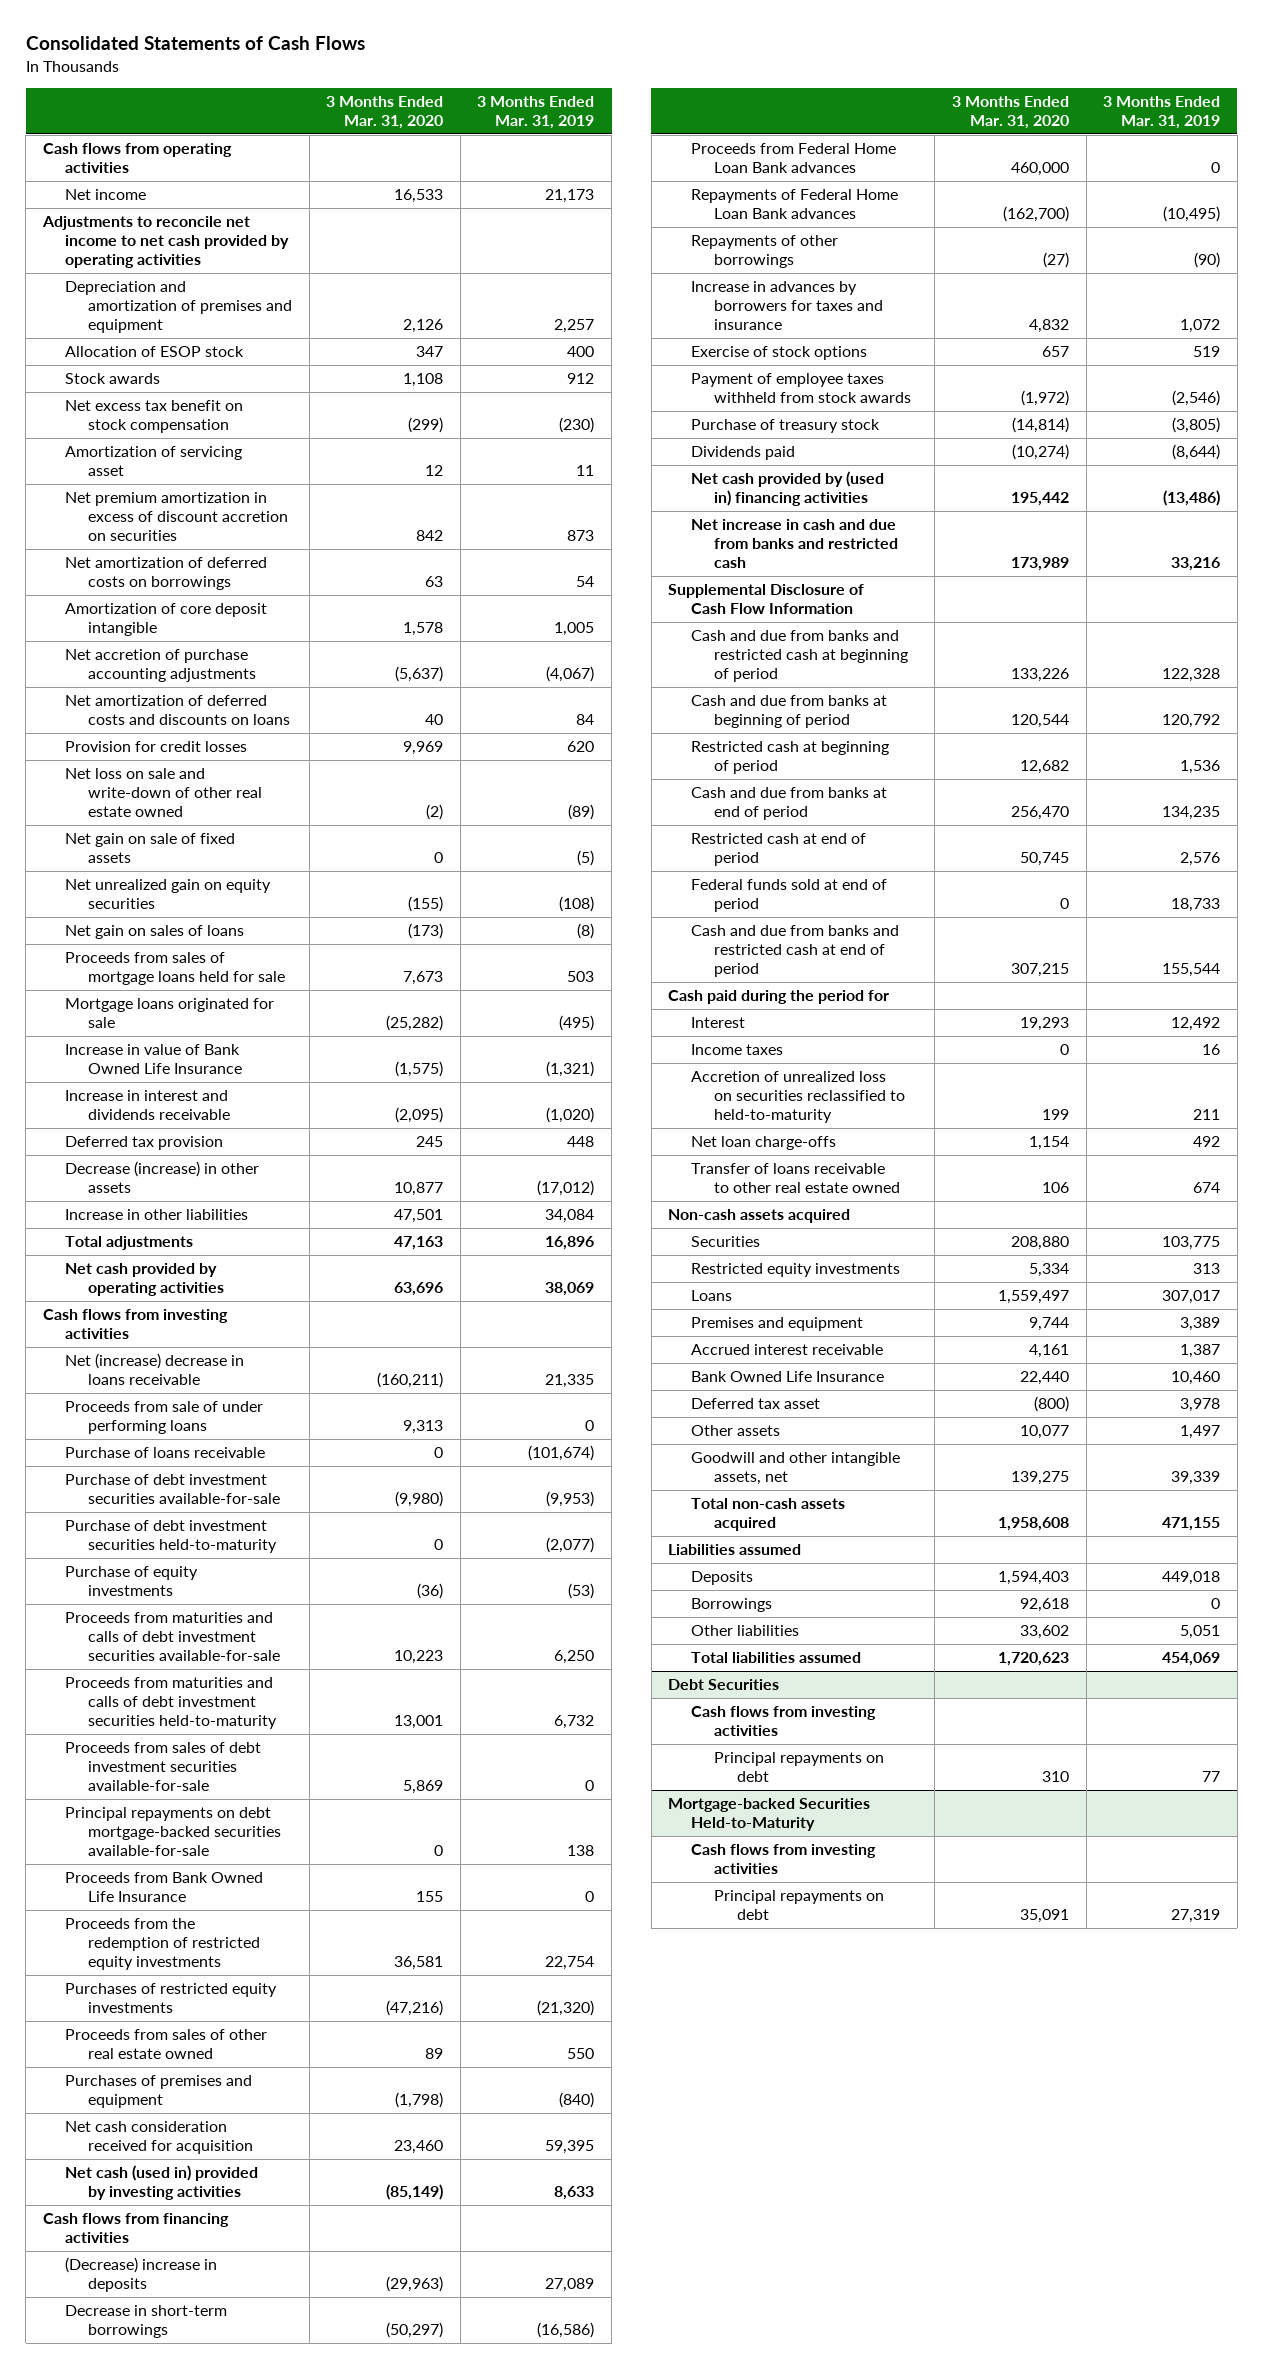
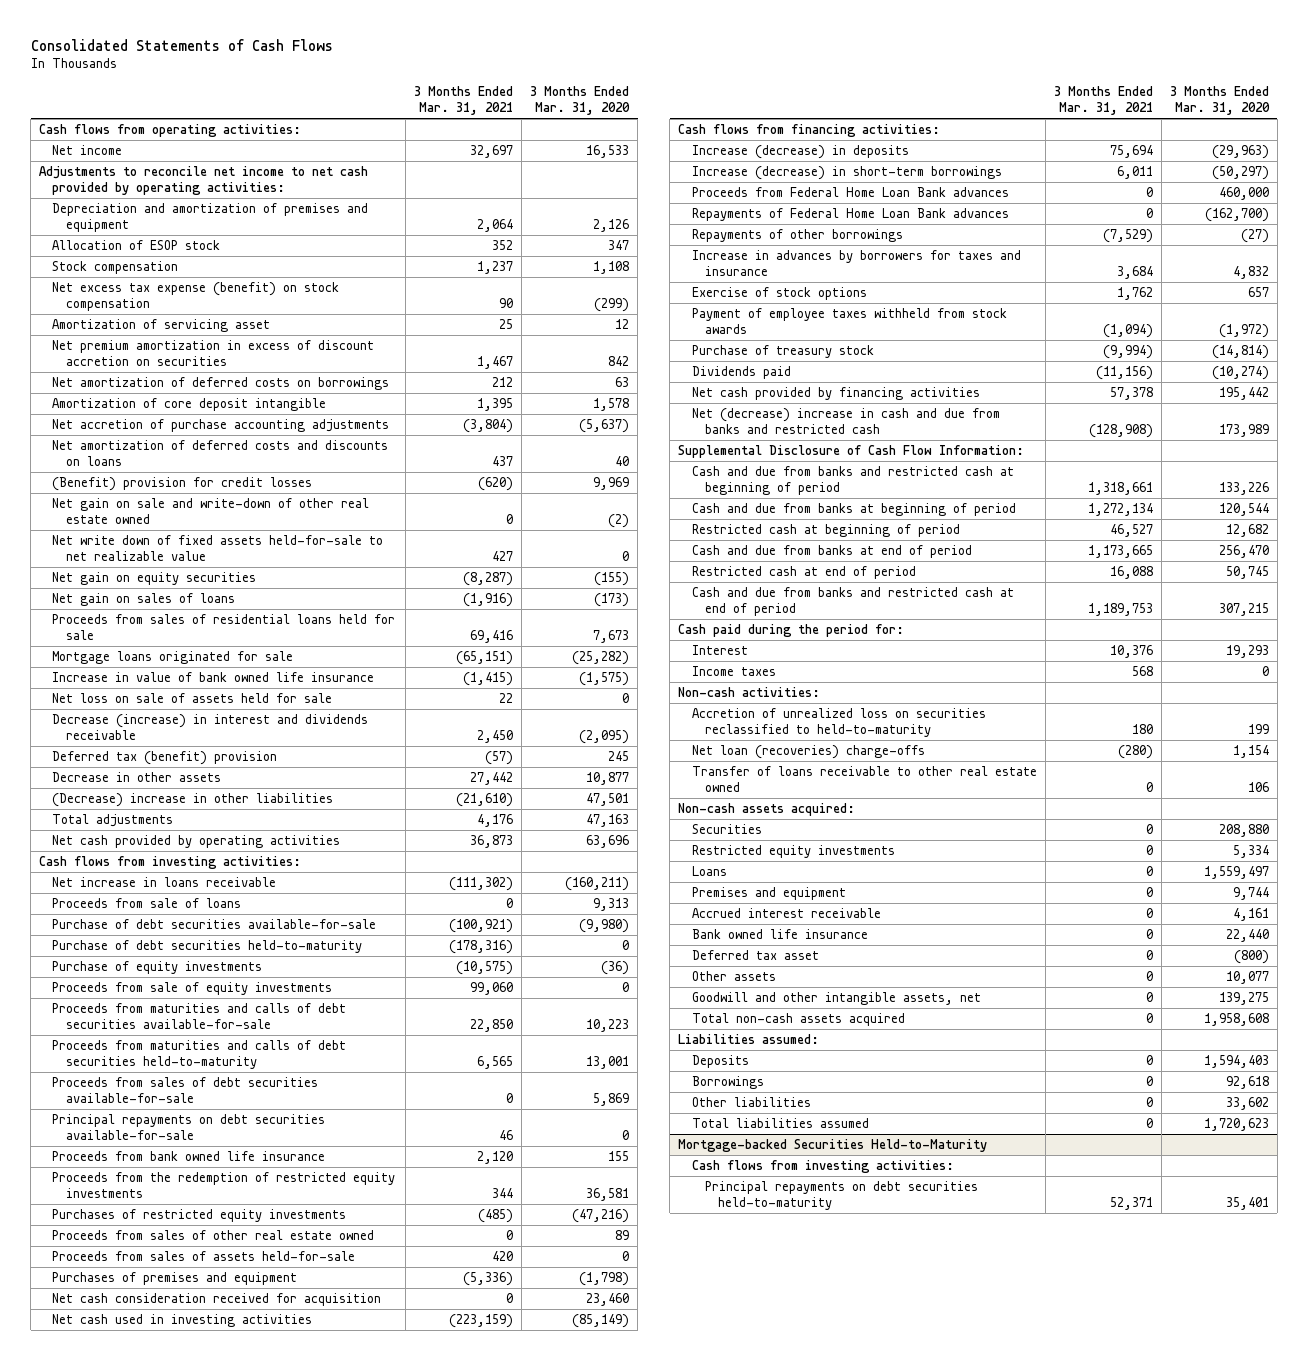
- | 3 Months Ended Mar. 31, 2020 | 3 Months Ended Mar. 31, 2019
+ | 3 Months Ended Mar. 31, 2021 | 3 Months Ended Mar. 31, 2020
- Cash flows from operating activities
+ Cash flows from operating activities:
- Adjustments to reconcile net income to net cash provided by operating activities
+ Adjustments to reconcile net income to net cash provided by operating activities:
- Stock awards | 1,108 | 912
- Net excess tax benefit on stock compensation | (299) | (230)
+ Stock compensation | 1,237 | 1,108
+ Net excess tax expense (benefit) on stock compensation | 90 | (299)
- Provision for credit losses | 9,969 | 620
- Net loss on sale and write-down of other real estate owned | (2) | (89)
- Net gain on sale of fixed assets | 0 | (5)
- Net unrealized gain on equity securities | (155) | (108)
+ (Benefit) provision for credit losses | (620) | 9,969
+ Net gain on sale and write-down of other real estate owned | 0 | (2)
+ Net write down of fixed assets held-for-sale to net realizable value | 427 | 0
+ Net gain on equity securities | (8,287) | (155)
- Proceeds from sales of mortgage loans held for sale | 7,673 | 503
+ Proceeds from sales of residential loans held for sale | 69,416 | 7,673
- Increase in value of Bank Owned Life Insurance | (1,575) | (1,321)
- Increase in interest and dividends receivable | (2,095) | (1,020)
- Deferred tax provision | 245 | 448
- Decrease (increase) in other assets | 10,877 | (17,012)
- Increase in other liabilities | 47,501 | 34,084
+ Increase in value of bank owned life insurance | (1,415) | (1,575)
+ Net loss on sale of assets held for sale | 22 | 0
+ Decrease (increase) in interest and dividends receivable | 2,450 | (2,095)
+ Deferred tax (benefit) provision | (57) | 245
+ Decrease in other assets | 27,442 | 10,877
+ (Decrease) increase in other liabilities | (21,610) | 47,501
- Cash flows from investing activities
- Net (increase) decrease in loans receivable | (160,211) | 21,335
- Proceeds from sale of under performing loans | 9,313 | 0
- Purchase of loans receivable | 0 | (101,674)
- Purchase of debt investment securities available-for-sale | (9,980) | (9,953)
- Purchase of debt investment securities held-to-maturity | 0 | (2,077)
+ Cash flows from investing activities:
+ Net increase in loans receivable | (111,302) | (160,211)
+ Proceeds from sale of loans | 0 | 9,313
+ Purchase of debt securities available-for-sale | (100,921) | (9,980)
+ Purchase of debt securities held-to-maturity | (178,316) | 0
- Proceeds from maturities and calls of debt investment securities available-for-sale | 10,223 | 6,250
- Proceeds from maturities and calls of debt investment securities held-to-maturity | 13,001 | 6,732
- Proceeds from sales of debt investment securities available-for-sale | 5,869 | 0
- Principal repayments on debt mortgage-backed securities available-for-sale | 0 | 138
- Proceeds from Bank Owned Life Insurance | 155 | 0
+ Proceeds from sale of equity investments | 99,060 | 0
+ Proceeds from maturities and calls of debt securities available-for-sale | 22,850 | 10,223
+ Proceeds from maturities and calls of debt securities held-to-maturity | 6,565 | 13,001
+ Proceeds from sales of debt securities available-for-sale | 0 | 5,869
+ Principal repayments on debt securities available-for-sale | 46 | 0
+ Proceeds from bank owned life insurance | 2,120 | 155
+ Proceeds from sales of assets held-for-sale | 420 | 0
- Net cash (used in) provided by investing activities | (85,149) | 8,633
- Cash flows from financing activities
- (Decrease) increase in deposits | (29,963) | 27,089
- Decrease in short-term borrowings | (50,297) | (16,586)
+ Net cash used in investing activities | (223,159) | (85,149)
+ Cash flows from financing activities:
+ Increase (decrease) in deposits | 75,694 | (29,963)
+ Increase (decrease) in short-term borrowings | 6,011 | (50,297)
- Net cash provided by (used in) financing activities | 195,442 | (13,486)
- Net increase in cash and due from banks and restricted cash | 173,989 | 33,216
- Supplemental Disclosure of Cash Flow Information
+ Net cash provided by financing activities | 57,378 | 195,442
+ Net (decrease) increase in cash and due from banks and restricted cash | (128,908) | 173,989
+ Supplemental Disclosure of Cash Flow Information:
- Federal funds sold at end of period | 0 | 18,733
- Cash paid during the period for
+ Cash paid during the period for:
+ Non-cash activities:
- Net loan charge-offs | 1,154 | 492
+ Net loan (recoveries) charge-offs | (280) | 1,154
- Non-cash assets acquired
+ Non-cash assets acquired:
- Bank Owned Life Insurance | 22,440 | 10,460
+ Bank owned life insurance | 0 | 22,440
- Liabilities assumed
+ Liabilities assumed:
- Debt Securities
- Cash flows from investing activities
- Principal repayments on debt | 310 | 77
@ Mortgage-backed Securities Held-to-Maturity
- Cash flows from investing activities
- Principal repayments on debt | 35,091 | 27,319
+ Cash flows from investing activities:
+ Principal repayments on debt securities held-to-maturity | 52,371 | 35,401

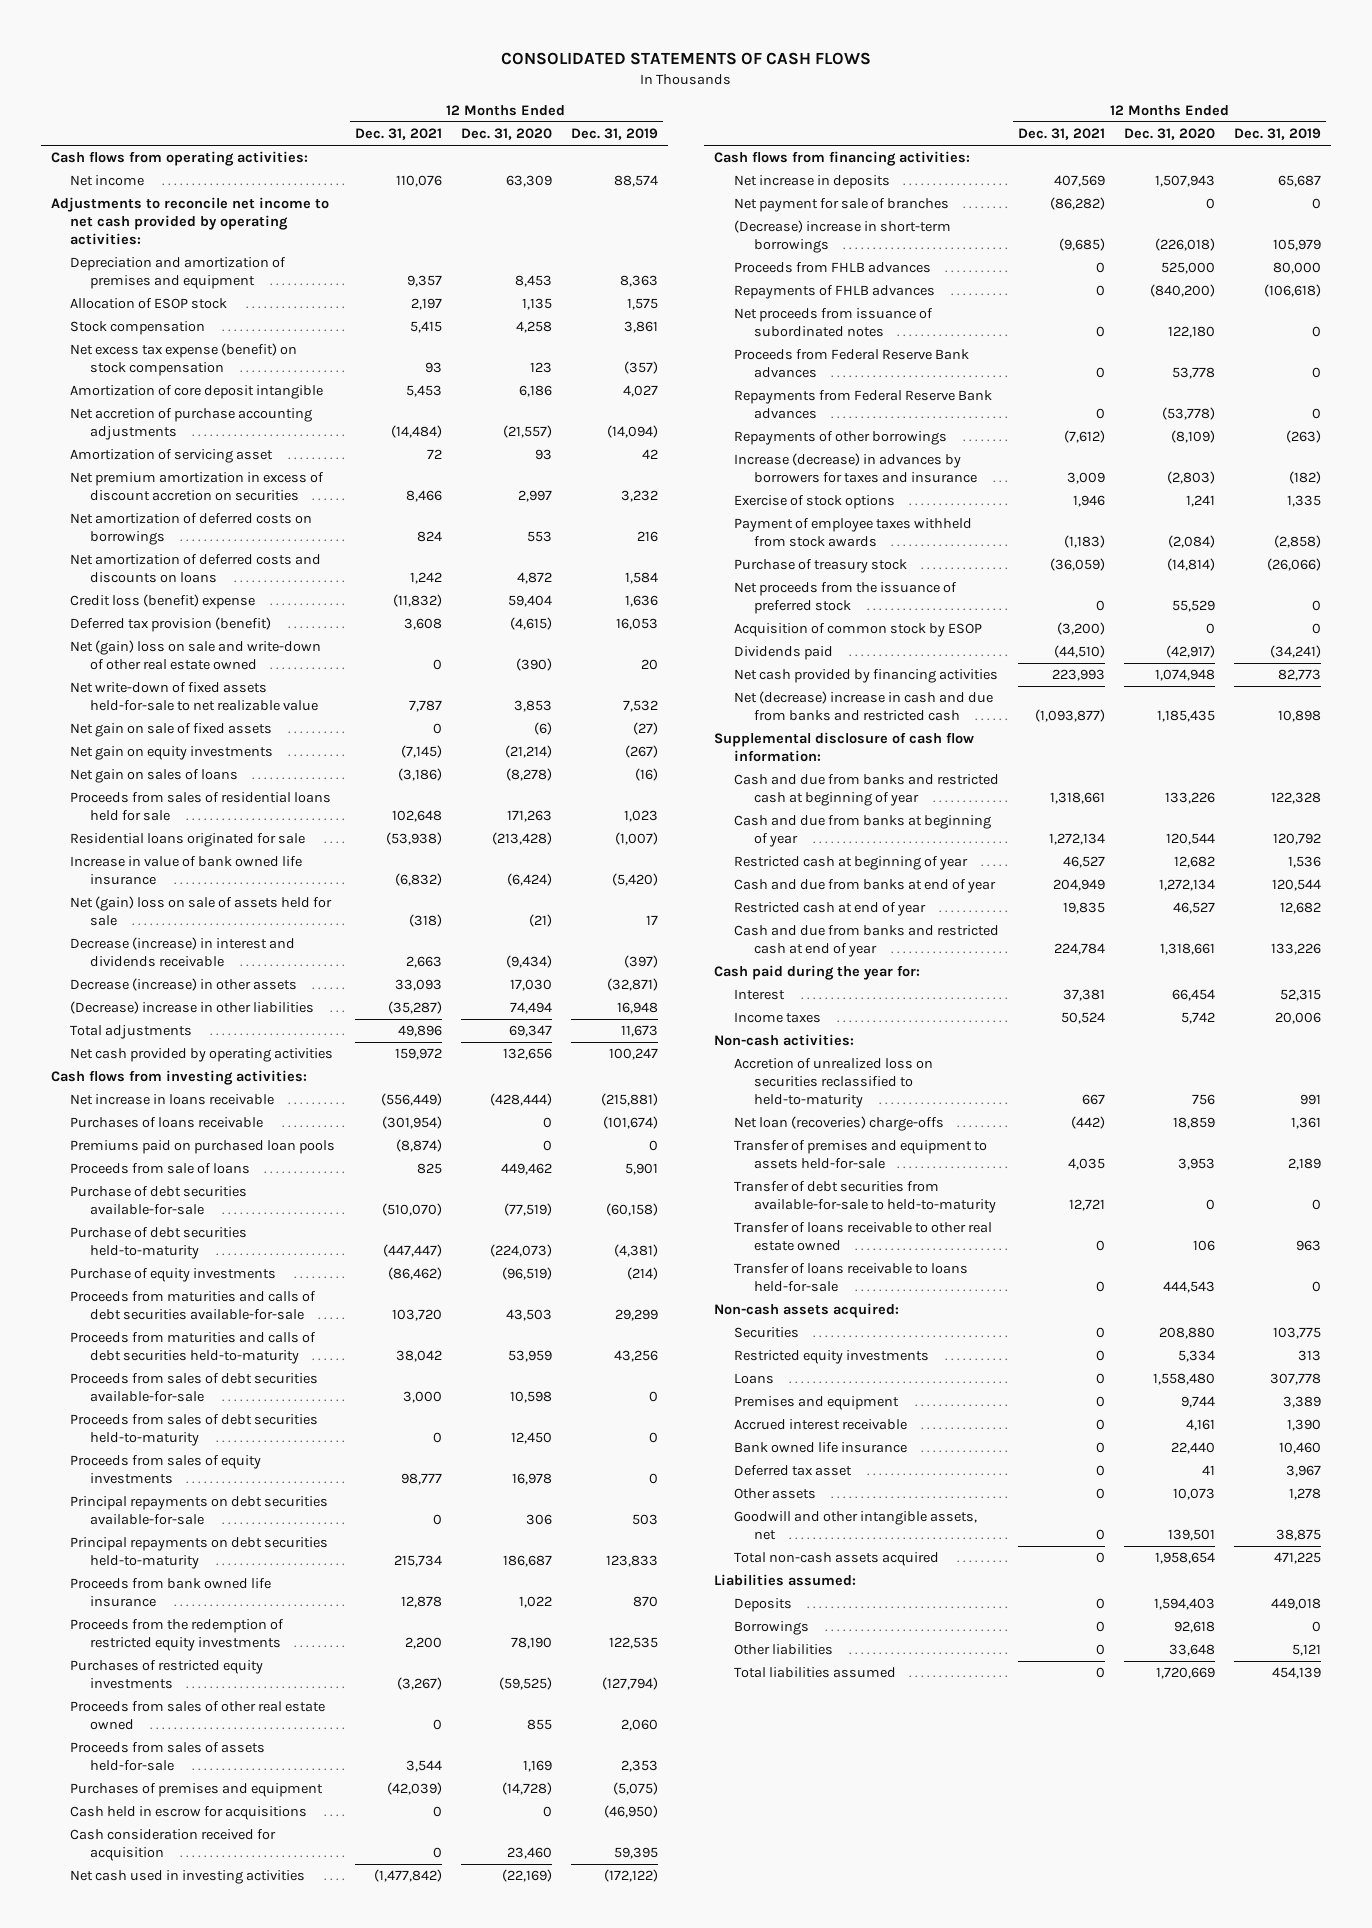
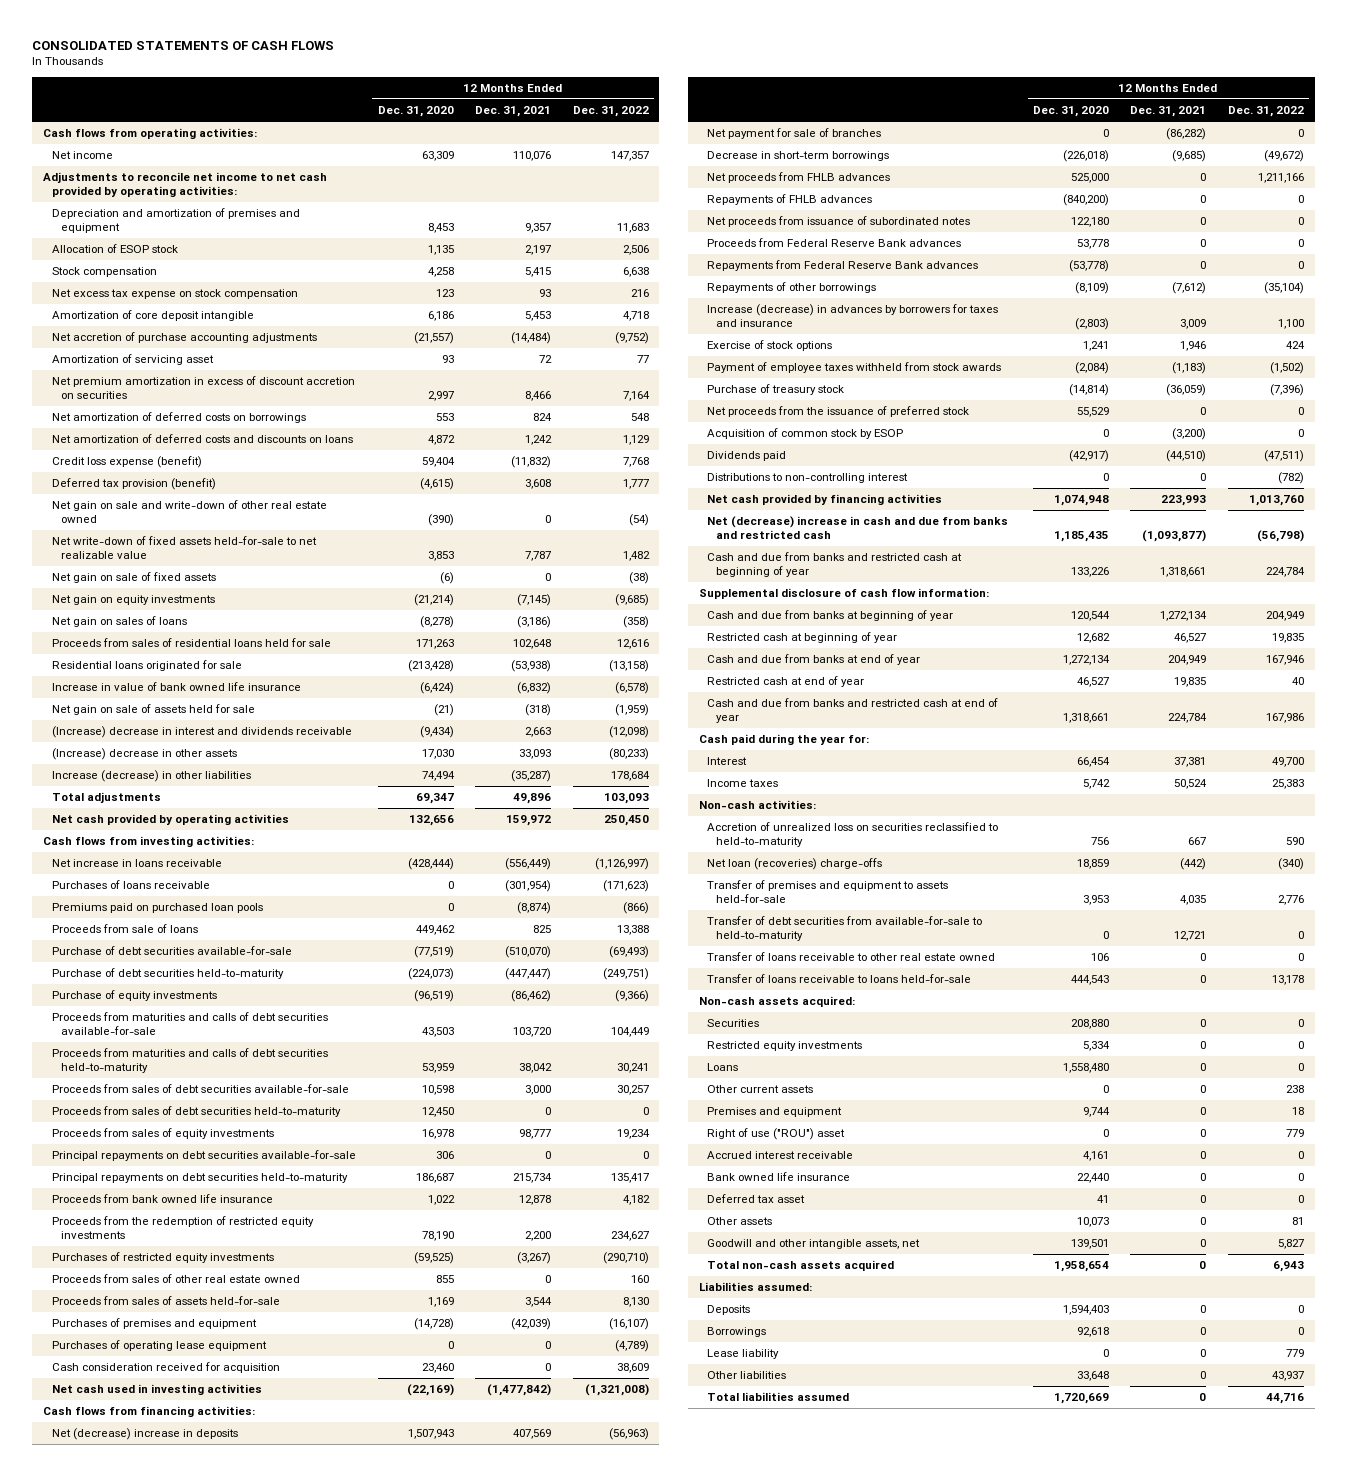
- | 12 Months Ended Dec. 31, 2021 | 12 Months Ended Dec. 31, 2020 | 12 Months Ended Dec. 31, 2019
+ | 12 Months Ended Dec. 31, 2020 | 12 Months Ended Dec. 31, 2021 | 12 Months Ended Dec. 31, 2022
- Net excess tax expense (benefit) on stock compensation | 93 | 123 | (357)
+ Net excess tax expense on stock compensation | 123 | 93 | 216
- Credit loss (benefit) expense | (11,832) | 59,404 | 1,636
+ Credit loss expense (benefit) | 59,404 | (11,832) | 7,768
- Net (gain) loss on sale and write-down of other real estate owned | 0 | (390) | 20
+ Net gain on sale and write-down of other real estate owned | (390) | 0 | (54)
- Net (gain) loss on sale of assets held for sale | (318) | (21) | 17
- Decrease (increase) in interest and dividends receivable | 2,663 | (9,434) | (397)
- Decrease (increase) in other assets | 33,093 | 17,030 | (32,871)
- (Decrease) increase in other liabilities | (35,287) | 74,494 | 16,948
+ Net gain on sale of assets held for sale | (21) | (318) | (1,959)
+ (Increase) decrease in interest and dividends receivable | (9,434) | 2,663 | (12,098)
+ (Increase) decrease in other assets | 17,030 | 33,093 | (80,233)
+ Increase (decrease) in other liabilities | 74,494 | (35,287) | 178,684
- Cash held in escrow for acquisitions | 0 | 0 | (46,950)
+ Purchases of operating lease equipment | 0 | 0 | (4,789)
- Net increase in deposits | 407,569 | 1,507,943 | 65,687
+ Net (decrease) increase in deposits | 1,507,943 | 407,569 | (56,963)
- (Decrease) increase in short-term borrowings | (9,685) | (226,018) | 105,979
- Proceeds from FHLB advances | 0 | 525,000 | 80,000
+ Decrease in short-term borrowings | (226,018) | (9,685) | (49,672)
+ Net proceeds from FHLB advances | 525,000 | 0 | 1,211,166
+ Distributions to non-controlling interest | 0 | 0 | (782)
moved down: Supplemental disclosure of cash flow information:
+ Other current assets | 0 | 0 | 238
+ Right of use ("ROU") asset | 0 | 0 | 779
+ Lease liability | 0 | 0 | 779

